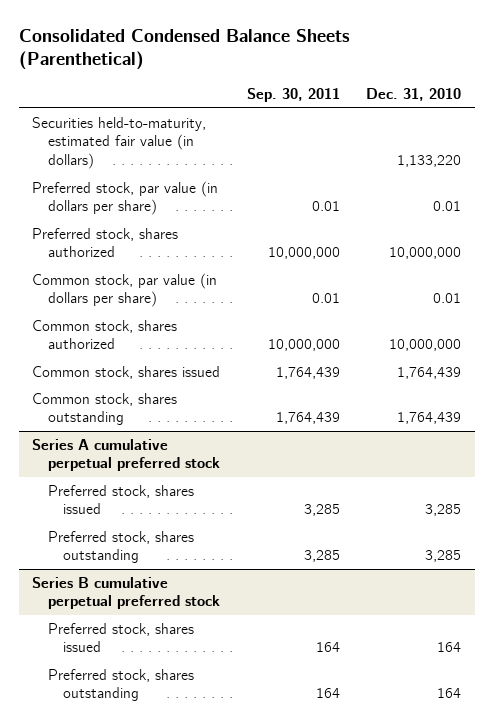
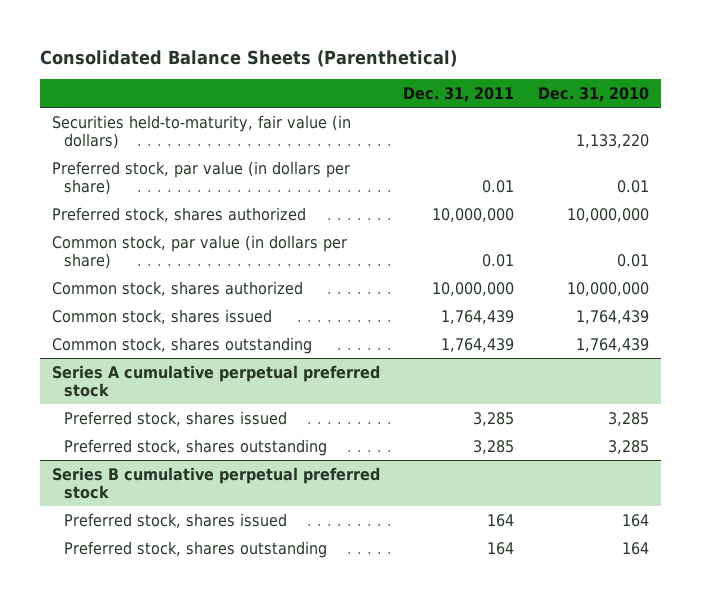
- Consolidated Condensed Balance Sheets (Parenthetical)
+ Consolidated Balance Sheets (Parenthetical)
- | Sep. 30, 2011 | Dec. 31, 2010
+ | Dec. 31, 2011 | Dec. 31, 2010
- Securities held-to-maturity, estimated fair value (in dollars) | | 1,133,220
+ Securities held-to-maturity, fair value (in dollars) | | 1,133,220

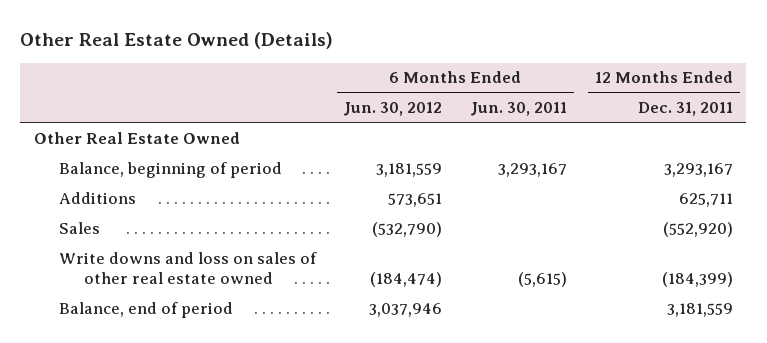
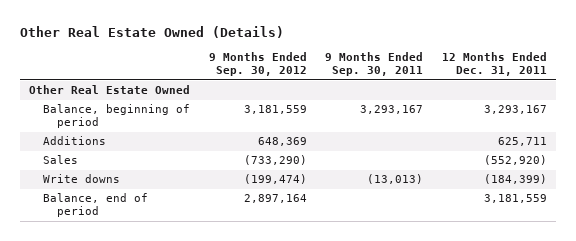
- | 6 Months Ended Jun. 30, 2012 | 6 Months Ended Jun. 30, 2011 | 12 Months Ended Dec. 31, 2011
+ | 9 Months Ended Sep. 30, 2012 | 9 Months Ended Sep. 30, 2011 | 12 Months Ended Dec. 31, 2011
- Write downs and loss on sales of other real estate owned | (184,474) | (5,615) | (184,399)
+ Write downs | (199,474) | (13,013) | (184,399)

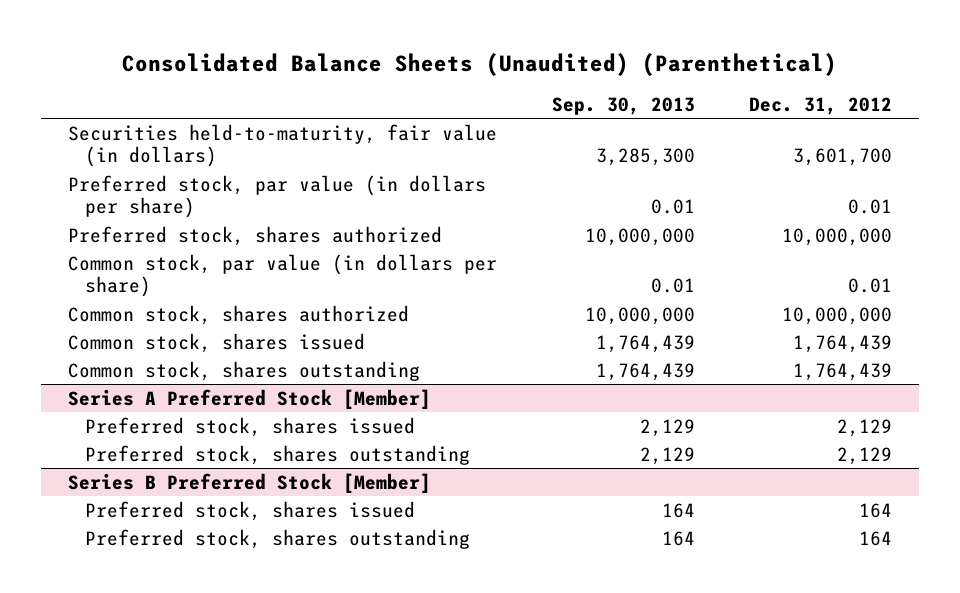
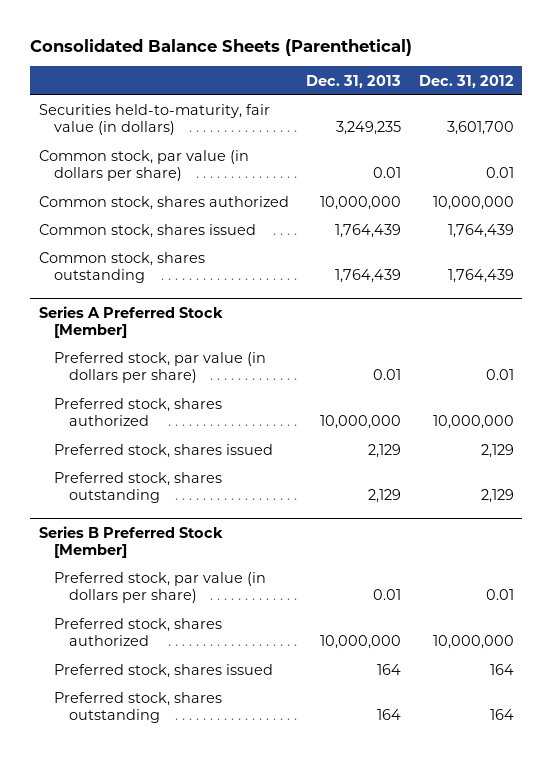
- Consolidated Balance Sheets (Unaudited) (Parenthetical)
+ Consolidated Balance Sheets (Parenthetical)
- | Sep. 30, 2013 | Dec. 31, 2012
+ | Dec. 31, 2013 | Dec. 31, 2012
- Preferred stock, par value (in dollars per share) | 0.01 | 0.01
- Preferred stock, shares authorized | 10,000,000 | 10,000,000
@ Series A Preferred Stock [Member]
+ Preferred stock, par value (in dollars per share) | 0.01 | 0.01
+ Preferred stock, shares authorized | 10,000,000 | 10,000,000
@ Series B Preferred Stock [Member]
+ Preferred stock, par value (in dollars per share) | 0.01 | 0.01
+ Preferred stock, shares authorized | 10,000,000 | 10,000,000

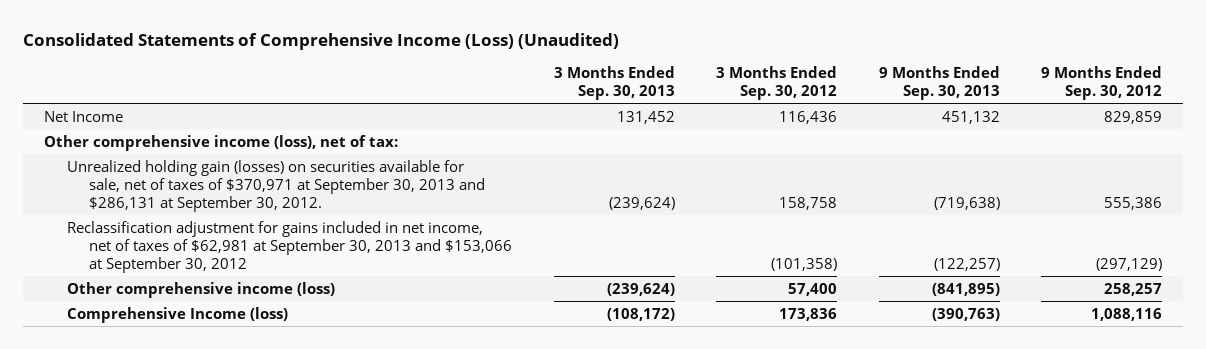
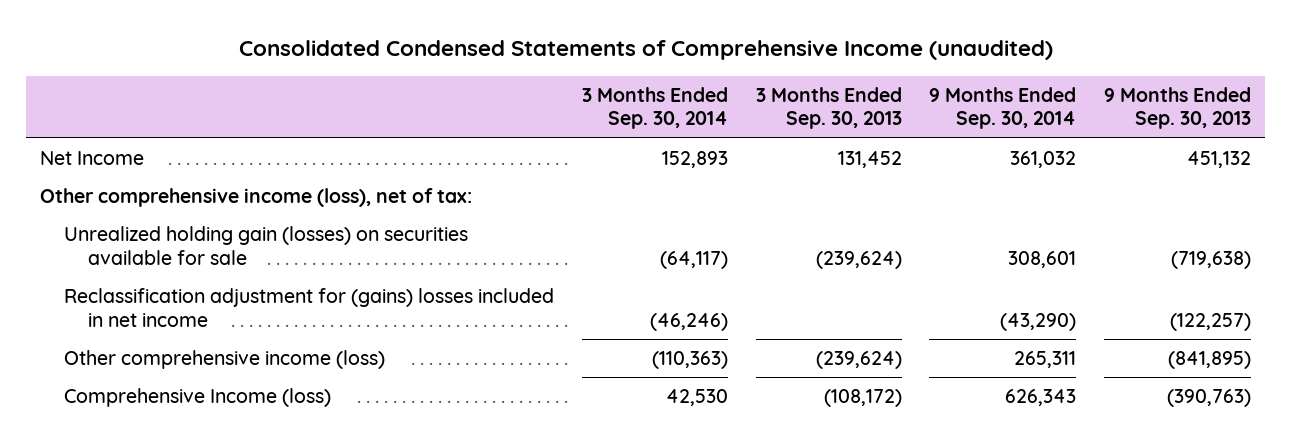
- Consolidated Statements of Comprehensive Income (Loss) (Unaudited)
+ Consolidated Condensed Statements of Comprehensive Income (unaudited)
- | 3 Months Ended Sep. 30, 2013 | 3 Months Ended Sep. 30, 2012 | 9 Months Ended Sep. 30, 2013 | 9 Months Ended Sep. 30, 2012
+ | 3 Months Ended Sep. 30, 2014 | 3 Months Ended Sep. 30, 2013 | 9 Months Ended Sep. 30, 2014 | 9 Months Ended Sep. 30, 2013
- Unrealized holding gain (losses) on securities available for sale, net of taxes of $370,971 at September 30, 2013 and $286,131 at September 30, 2012. | (239,624) | 158,758 | (719,638) | 555,386
- Reclassification adjustment for gains included in net income, net of taxes of $62,981 at September 30, 2013 and $153,066 at September 30, 2012 | | (101,358) | (122,257) | (297,129)
+ Unrealized holding gain (losses) on securities available for sale | (64,117) | (239,624) | 308,601 | (719,638)
+ Reclassification adjustment for (gains) losses included in net income | (46,246) | | (43,290) | (122,257)

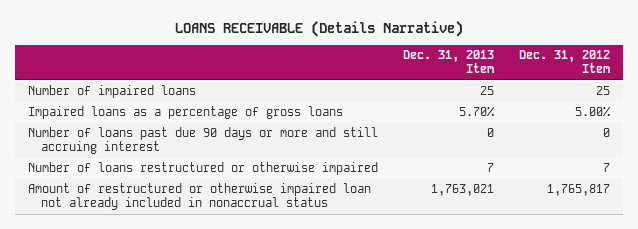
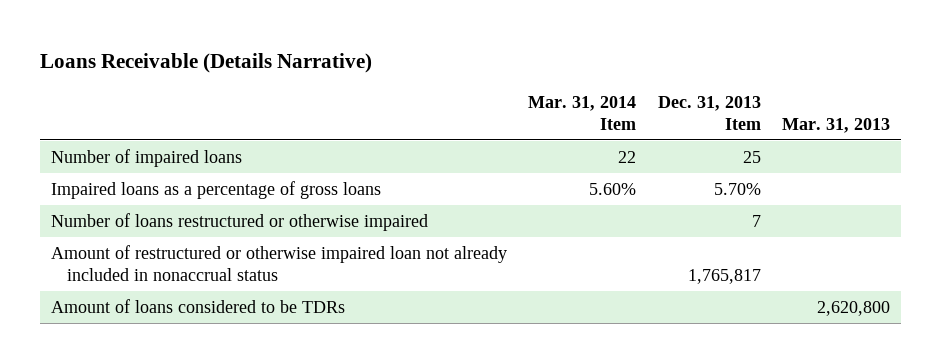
- LOANS RECEIVABLE (Details Narrative)
+ Loans Receivable (Details Narrative)
- | Dec. 31, 2013 Item | Dec. 31, 2012 Item
+ | Mar. 31, 2014 Item | Dec. 31, 2013 Item | Mar. 31, 2013
- Number of loans past due 90 days or more and still accruing interest | 0 | 0
- Amount of restructured or otherwise impaired loan not already included in nonaccrual status | 1,763,021 | 1,765,817
+ Amount of restructured or otherwise impaired loan not already included in nonaccrual status | | 1,765,817 |
+ Amount of loans considered to be TDRs | | | 2,620,800

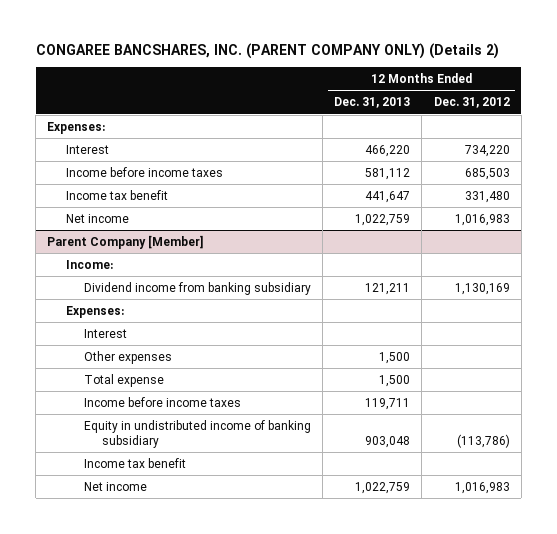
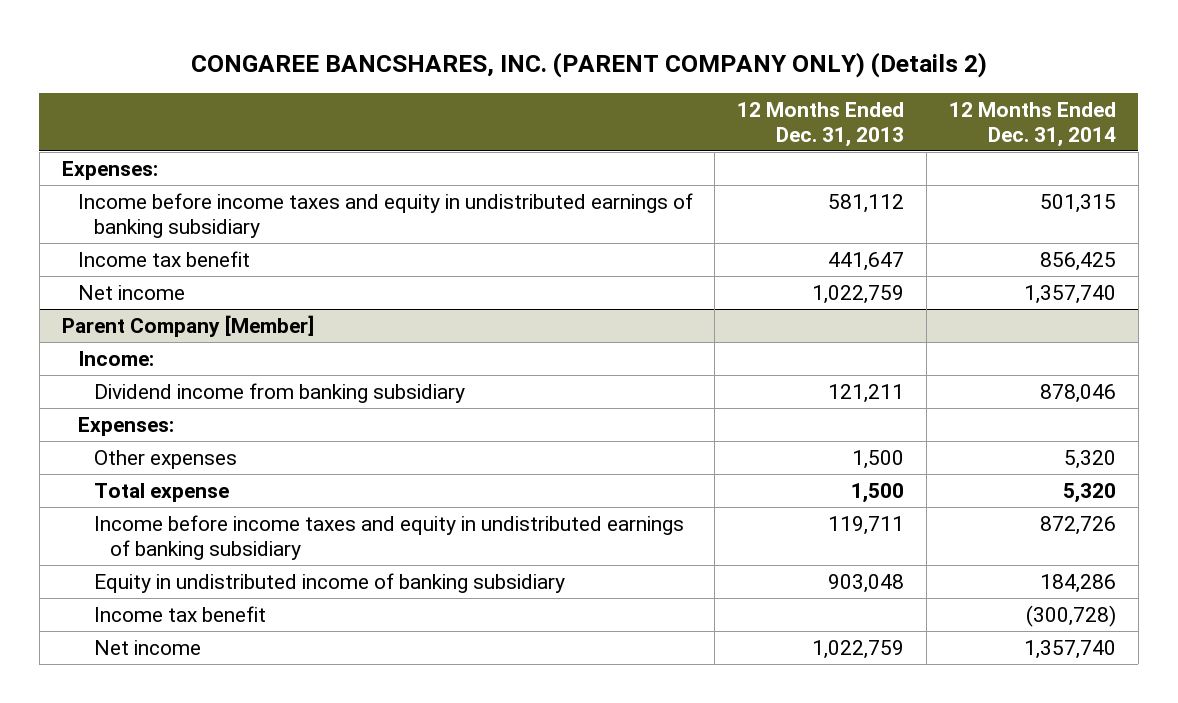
- | 12 Months Ended Dec. 31, 2013 | 12 Months Ended Dec. 31, 2012
+ | 12 Months Ended Dec. 31, 2013 | 12 Months Ended Dec. 31, 2014
- Interest | 466,220 | 734,220
- Income before income taxes | 581,112 | 685,503
+ Income before income taxes and equity in undistributed earnings of banking subsidiary | 581,112 | 501,315
@ Parent Company [Member]
- Interest
- Income before income taxes | 119,711 |
+ Income before income taxes and equity in undistributed earnings of banking subsidiary | 119,711 | 872,726

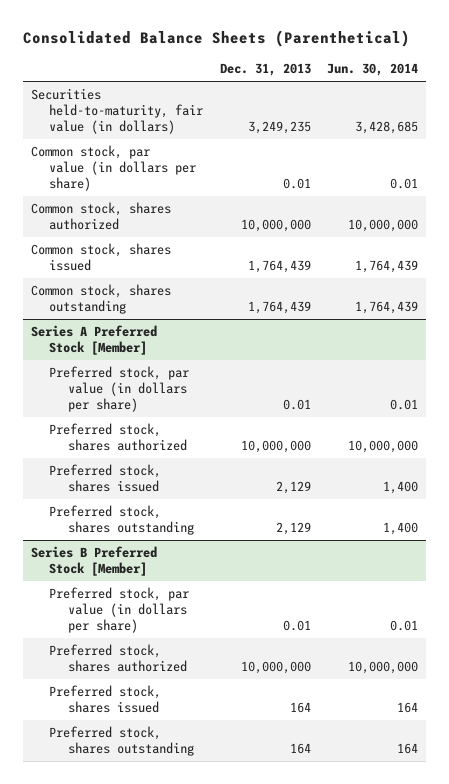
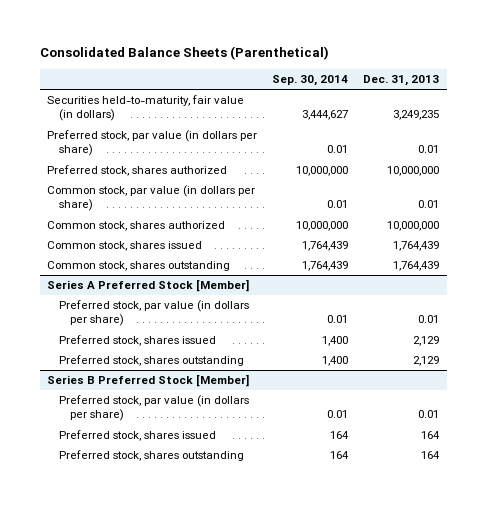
- | Dec. 31, 2013 | Jun. 30, 2014
+ | Sep. 30, 2014 | Dec. 31, 2013
+ Preferred stock, par value (in dollars per share) | 0.01 | 0.01
+ Preferred stock, shares authorized | 10,000,000 | 10,000,000
@ Series A Preferred Stock [Member]
- Preferred stock, shares authorized | 10,000,000 | 10,000,000
@ Series B Preferred Stock [Member]
- Preferred stock, shares authorized | 10,000,000 | 10,000,000

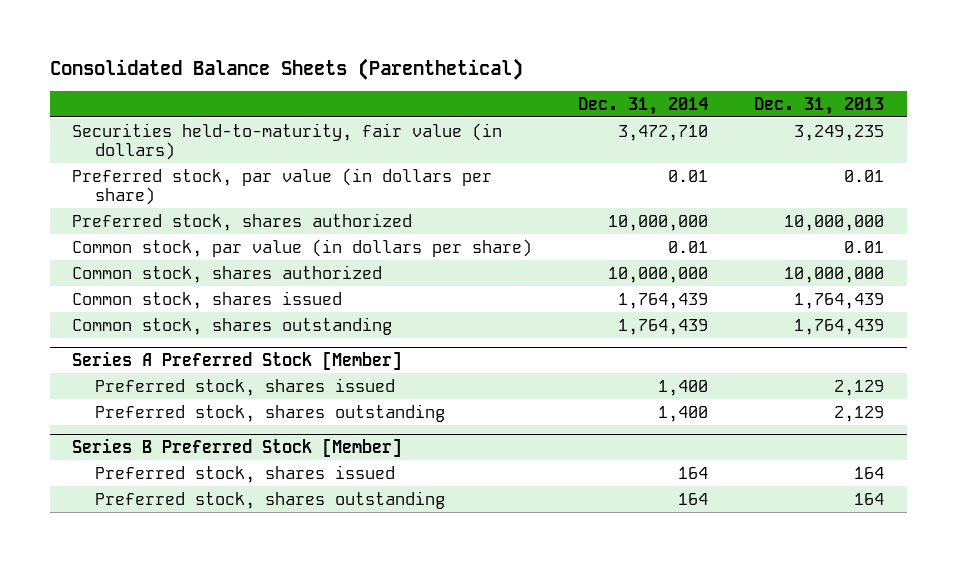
- | Sep. 30, 2014 | Dec. 31, 2013
+ | Dec. 31, 2014 | Dec. 31, 2013
@ Series A Preferred Stock [Member]
- Preferred stock, par value (in dollars per share) | 0.01 | 0.01
@ Series B Preferred Stock [Member]
- Preferred stock, par value (in dollars per share) | 0.01 | 0.01

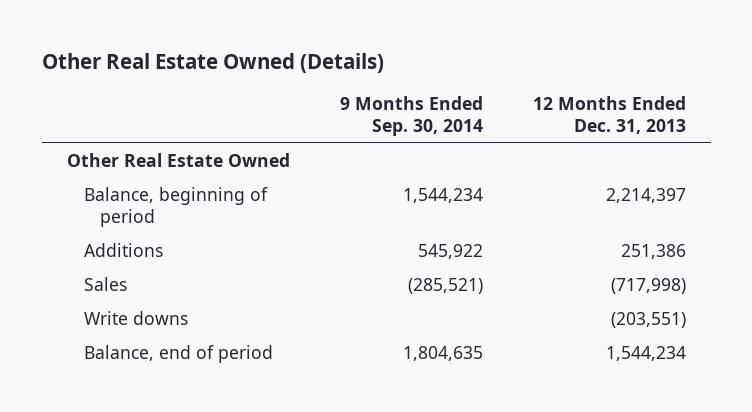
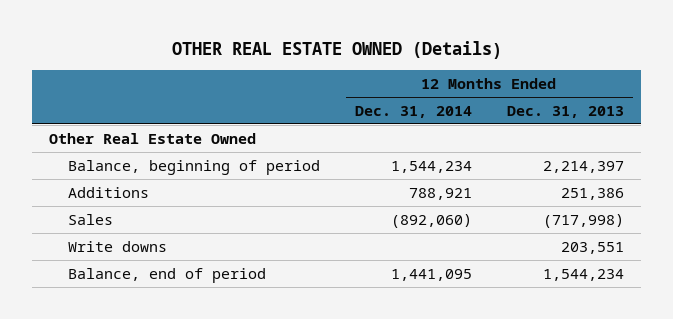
- Other Real Estate Owned (Details)
+ OTHER REAL ESTATE OWNED (Details)
- | 9 Months Ended Sep. 30, 2014 | 12 Months Ended Dec. 31, 2013
+ | 12 Months Ended Dec. 31, 2014 | 12 Months Ended Dec. 31, 2013
- Write downs | | (203,551)
+ Write downs | | 203,551

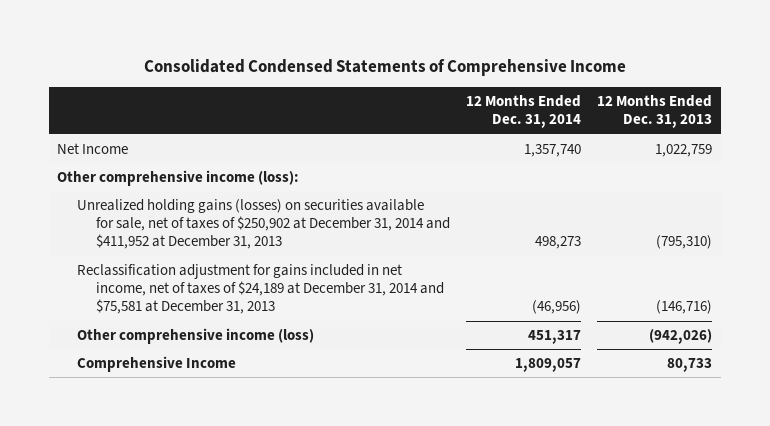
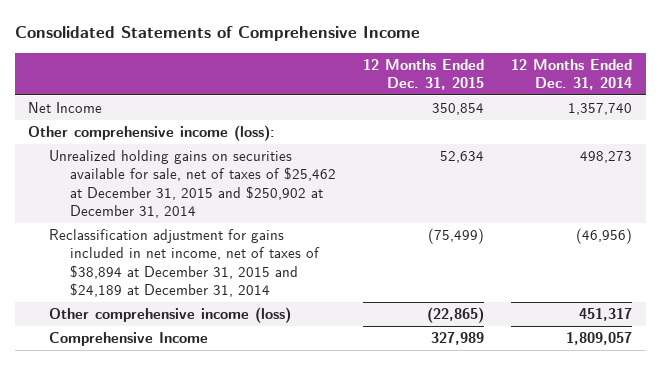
- Consolidated Condensed Statements of Comprehensive Income
+ Consolidated Statements of Comprehensive Income
- | 12 Months Ended Dec. 31, 2014 | 12 Months Ended Dec. 31, 2013
+ | 12 Months Ended Dec. 31, 2015 | 12 Months Ended Dec. 31, 2014
- Unrealized holding gains (losses) on securities available for sale, net of taxes of $250,902 at December 31, 2014 and $411,952 at December 31, 2013 | 498,273 | (795,310)
- Reclassification adjustment for gains included in net income, net of taxes of $24,189 at December 31, 2014 and $75,581 at December 31, 2013 | (46,956) | (146,716)
+ Unrealized holding gains on securities available for sale, net of taxes of $25,462 at December 31, 2015 and $250,902 at December 31, 2014 | 52,634 | 498,273
+ Reclassification adjustment for gains included in net income, net of taxes of $38,894 at December 31, 2015 and $24,189 at December 31, 2014 | (75,499) | (46,956)

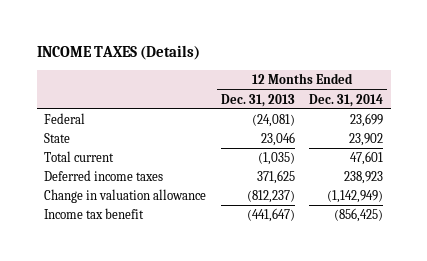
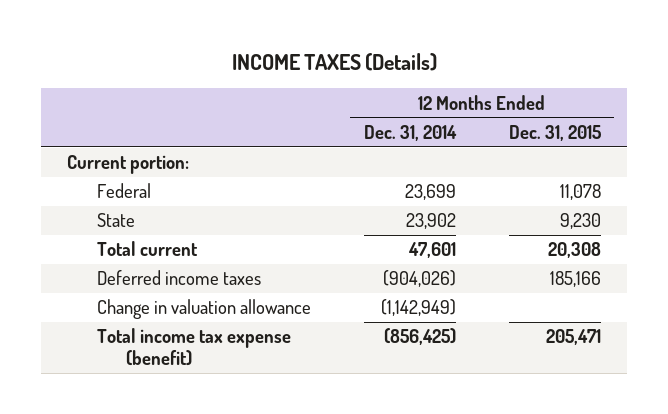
- | 12 Months Ended Dec. 31, 2013 | 12 Months Ended Dec. 31, 2014
+ | 12 Months Ended Dec. 31, 2014 | 12 Months Ended Dec. 31, 2015
+ Current portion:
- Deferred income taxes | 371,625 | 238,923
+ Deferred income taxes | (904,026) | 185,166
- Income tax benefit | (441,647) | (856,425)
+ Total income tax expense (benefit) | (856,425) | 205,471

